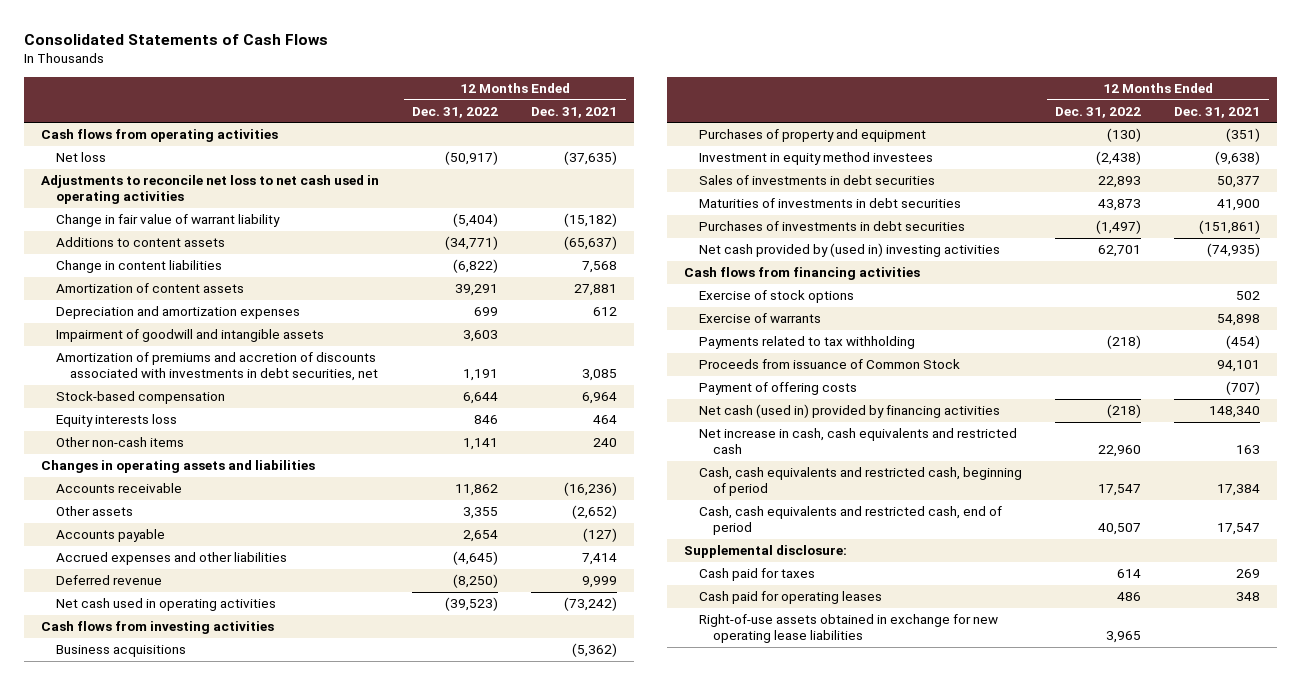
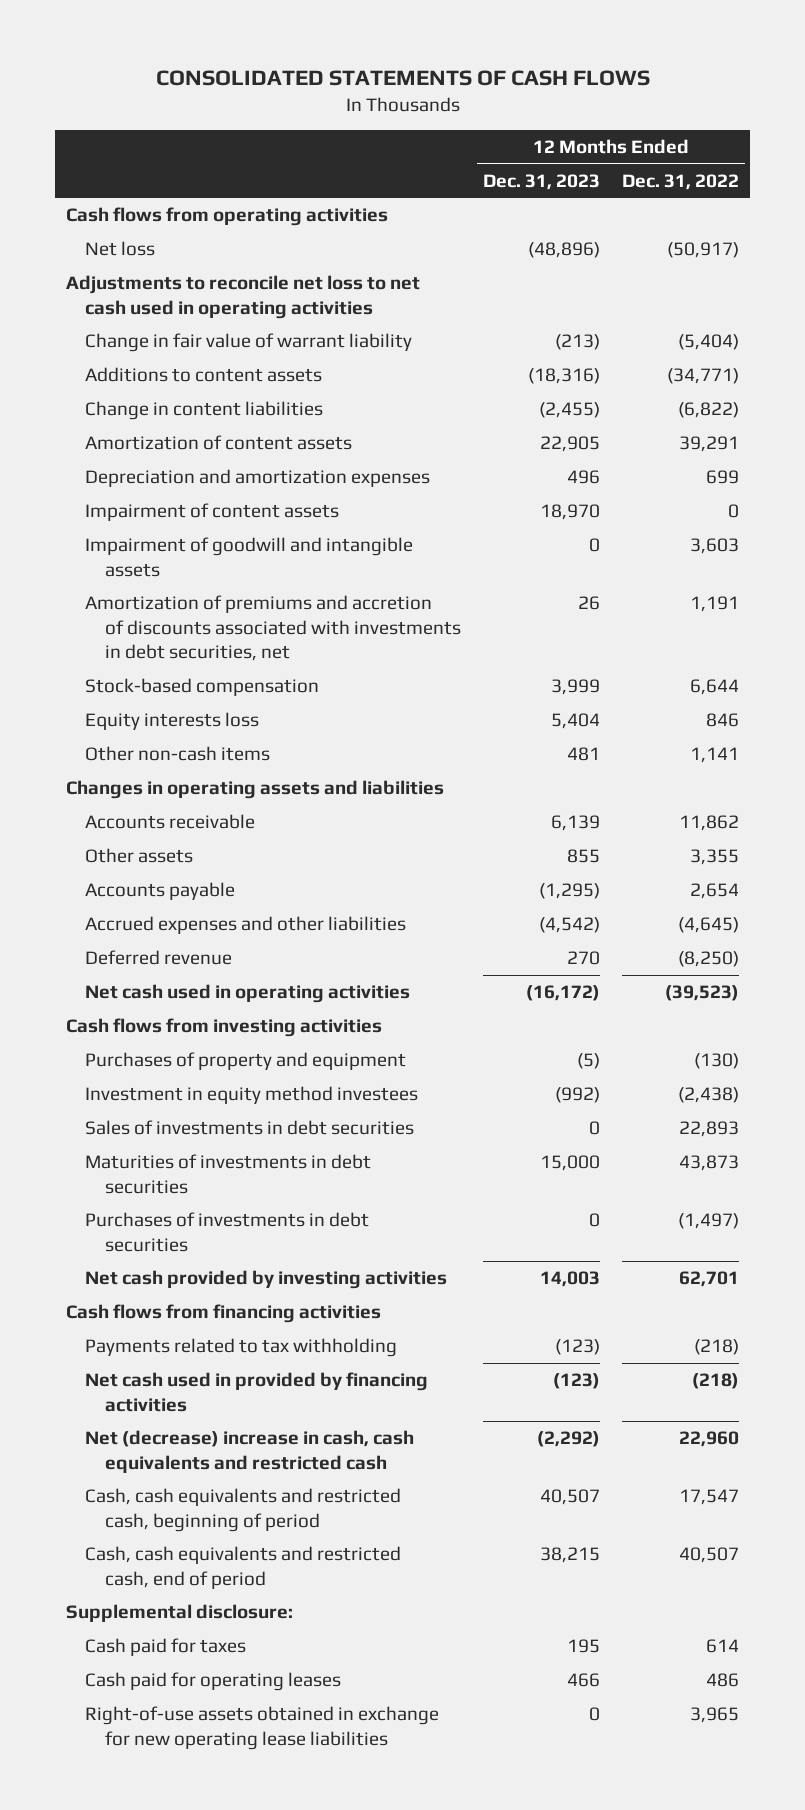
- Consolidated Statements of Cash Flows
+ CONSOLIDATED STATEMENTS OF CASH FLOWS
- | 12 Months Ended Dec. 31, 2022 | 12 Months Ended Dec. 31, 2021
+ | 12 Months Ended Dec. 31, 2023 | 12 Months Ended Dec. 31, 2022
+ Impairment of content assets | 18,970 | 0
- Business acquisitions | | (5,362)
- Net cash provided by (used in) investing activities | 62,701 | (74,935)
+ Net cash provided by investing activities | 14,003 | 62,701
- Exercise of stock options | | 502
- Exercise of warrants | | 54,898
- Proceeds from issuance of Common Stock | | 94,101
- Payment of offering costs | | (707)
- Net cash (used in) provided by financing activities | (218) | 148,340
- Net increase in cash, cash equivalents and restricted cash | 22,960 | 163
+ Net cash used in provided by financing activities | (123) | (218)
+ Net (decrease) increase in cash, cash equivalents and restricted cash | (2,292) | 22,960

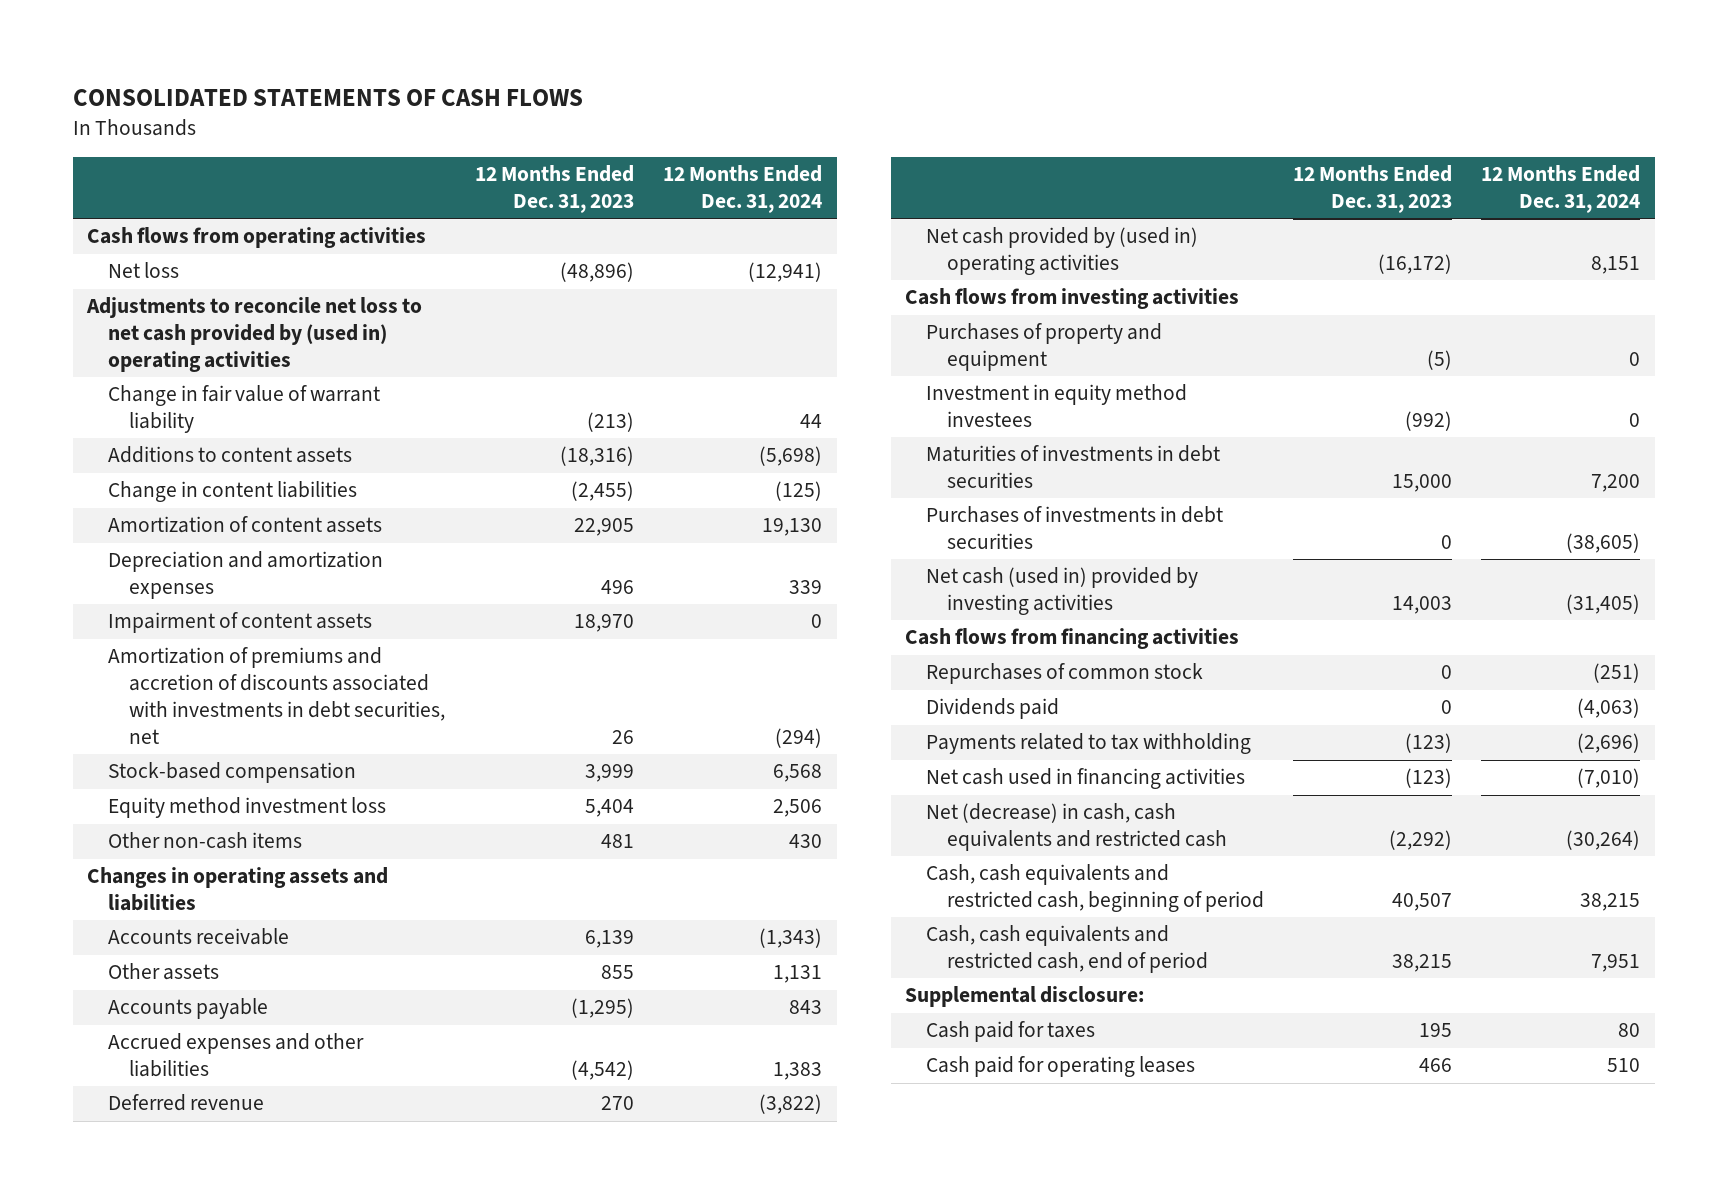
- | 12 Months Ended Dec. 31, 2023 | 12 Months Ended Dec. 31, 2022
+ | 12 Months Ended Dec. 31, 2023 | 12 Months Ended Dec. 31, 2024
- Adjustments to reconcile net loss to net cash used in operating activities
+ Adjustments to reconcile net loss to net cash provided by (used in) operating activities
- Impairment of goodwill and intangible assets | 0 | 3,603
- Equity interests loss | 5,404 | 846
+ Equity method investment loss | 5,404 | 2,506
- Net cash used in operating activities | (16,172) | (39,523)
+ Net cash provided by (used in) operating activities | (16,172) | 8,151
- Sales of investments in debt securities | 0 | 22,893
- Net cash provided by investing activities | 14,003 | 62,701
+ Net cash (used in) provided by investing activities | 14,003 | (31,405)
+ Repurchases of common stock | 0 | (251)
+ Dividends paid | 0 | (4,063)
- Net cash used in provided by financing activities | (123) | (218)
- Net (decrease) increase in cash, cash equivalents and restricted cash | (2,292) | 22,960
+ Net cash used in financing activities | (123) | (7,010)
+ Net (decrease) in cash, cash equivalents and restricted cash | (2,292) | (30,264)
- Right-of-use assets obtained in exchange for new operating lease liabilities | 0 | 3,965

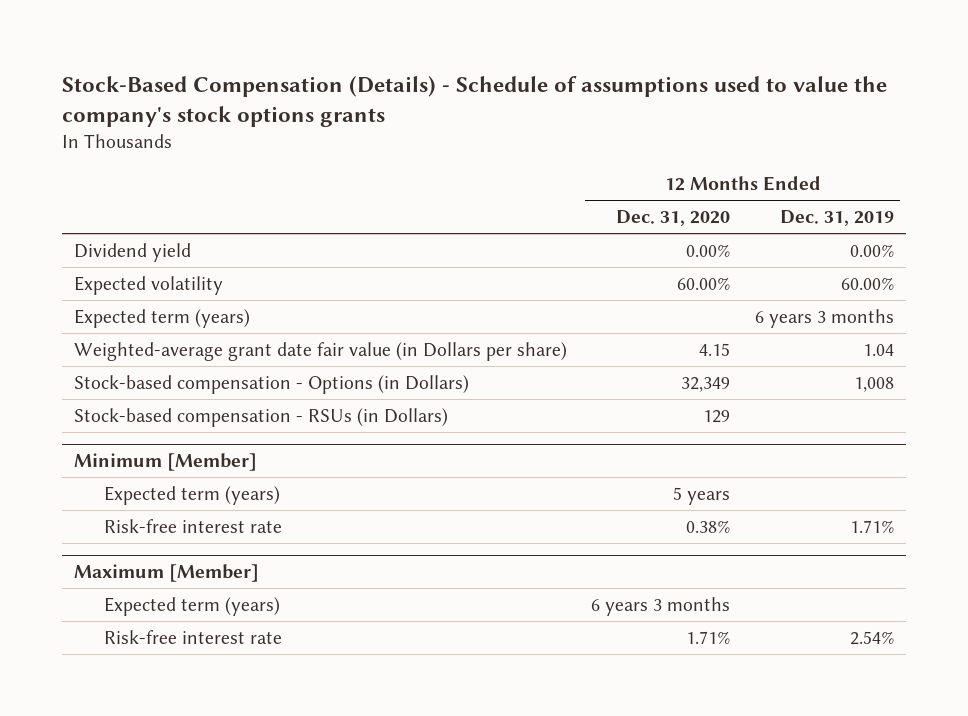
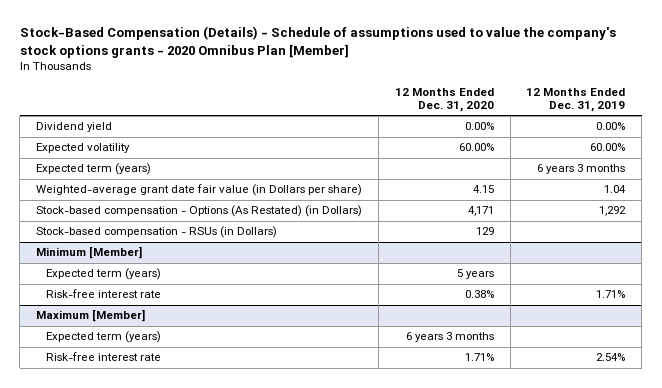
- Stock-Based Compensation (Details) - Schedule of assumptions used to value the company's stock options grants
+ Stock-Based Compensation (Details) - Schedule of assumptions used to value the company's stock options grants - 2020 Omnibus Plan [Member]
- Stock-based compensation - Options (in Dollars) | 32,349 | 1,008
+ Stock-based compensation - Options (As Restated) (in Dollars) | 4,171 | 1,292

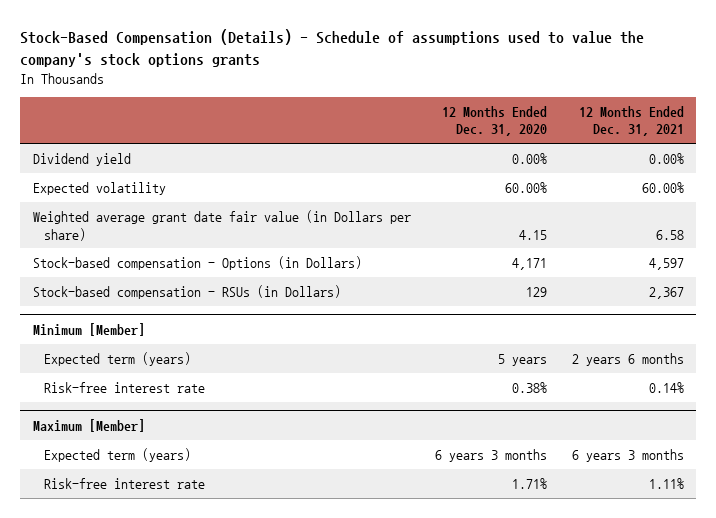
- Stock-Based Compensation (Details) - Schedule of assumptions used to value the company's stock options grants - 2020 Omnibus Plan [Member]
+ Stock-Based Compensation (Details) - Schedule of assumptions used to value the company's stock options grants
- | 12 Months Ended Dec. 31, 2020 | 12 Months Ended Dec. 31, 2019
+ | 12 Months Ended Dec. 31, 2020 | 12 Months Ended Dec. 31, 2021
- Expected term (years) | | 6 years 3 months
- Weighted-average grant date fair value (in Dollars per share) | 4.15 | 1.04
- Stock-based compensation - Options (As Restated) (in Dollars) | 4,171 | 1,292
+ Weighted average grant date fair value (in Dollars per share) | 4.15 | 6.58
+ Stock-based compensation - Options (in Dollars) | 4,171 | 4,597

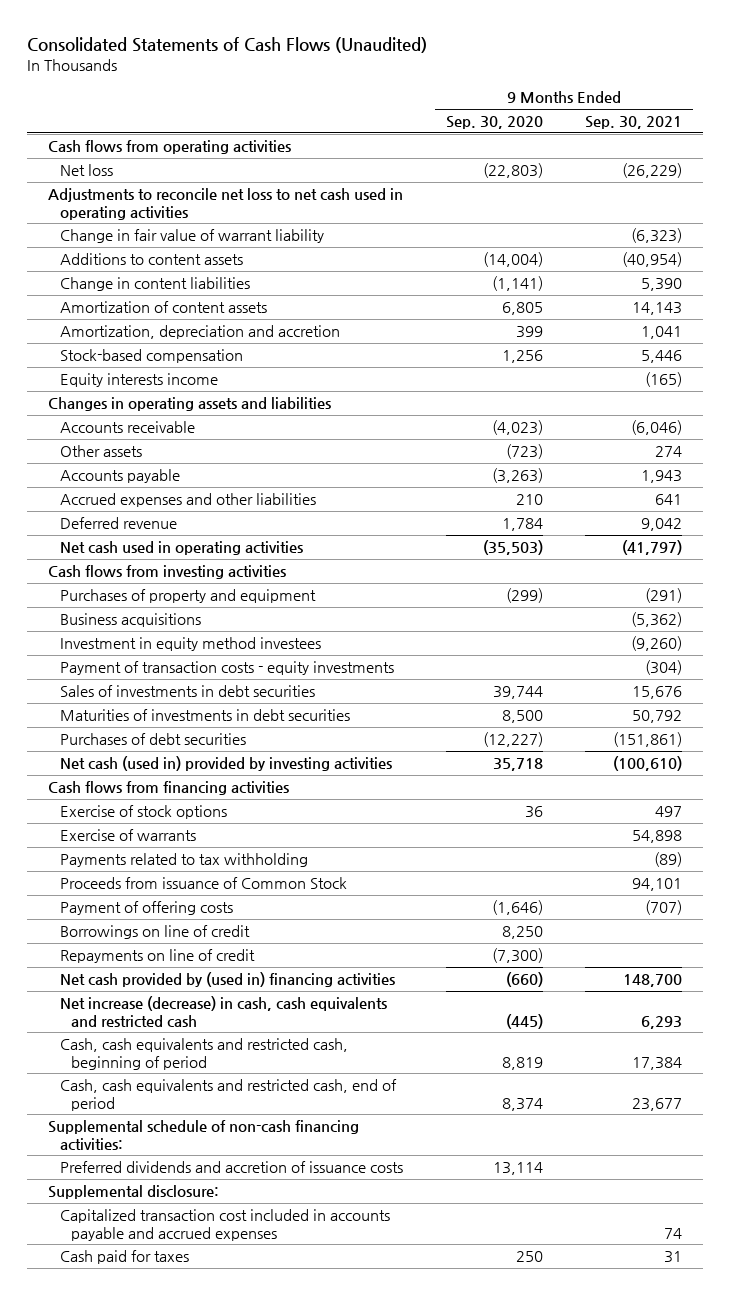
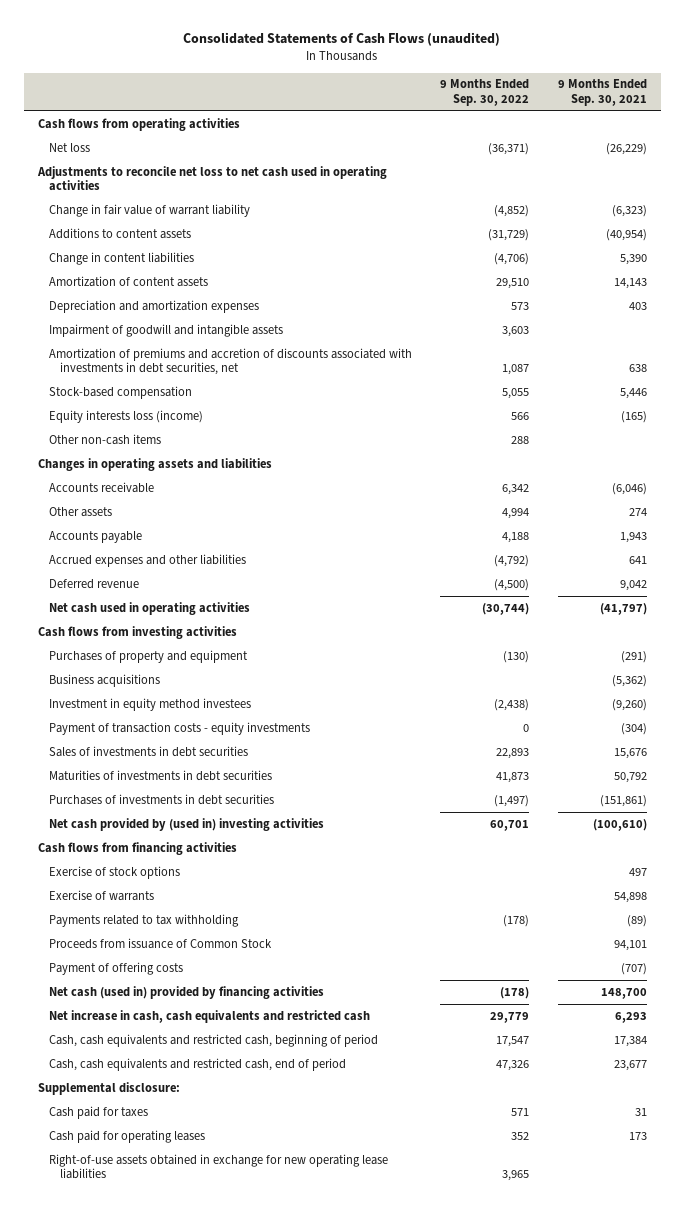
- Consolidated Statements of Cash Flows (Unaudited)
+ Consolidated Statements of Cash Flows (unaudited)
- | 9 Months Ended Sep. 30, 2020 | 9 Months Ended Sep. 30, 2021
+ | 9 Months Ended Sep. 30, 2022 | 9 Months Ended Sep. 30, 2021
- Amortization, depreciation and accretion | 399 | 1,041
+ Depreciation and amortization expenses | 573 | 403
+ Impairment of goodwill and intangible assets | 3,603 |
+ Amortization of premiums and accretion of discounts associated with investments in debt securities, net | 1,087 | 638
- Equity interests income | | (165)
+ Equity interests loss (income) | 566 | (165)
+ Other non-cash items | 288 |
- Purchases of debt securities | (12,227) | (151,861)
- Net cash (used in) provided by investing activities | 35,718 | (100,610)
+ Purchases of investments in debt securities | (1,497) | (151,861)
+ Net cash provided by (used in) investing activities | 60,701 | (100,610)
- Borrowings on line of credit | 8,250 |
- Repayments on line of credit | (7,300) |
- Net cash provided by (used in) financing activities | (660) | 148,700
- Net increase (decrease) in cash, cash equivalents and restricted cash | (445) | 6,293
+ Net cash (used in) provided by financing activities | (178) | 148,700
+ Net increase in cash, cash equivalents and restricted cash | 29,779 | 6,293
- Supplemental schedule of non-cash financing activities:
- Preferred dividends and accretion of issuance costs | 13,114 |
- Capitalized transaction cost included in accounts payable and accrued expenses | | 74
+ Cash paid for operating leases | 352 | 173
+ Right-of-use assets obtained in exchange for new operating lease liabilities | 3,965 |

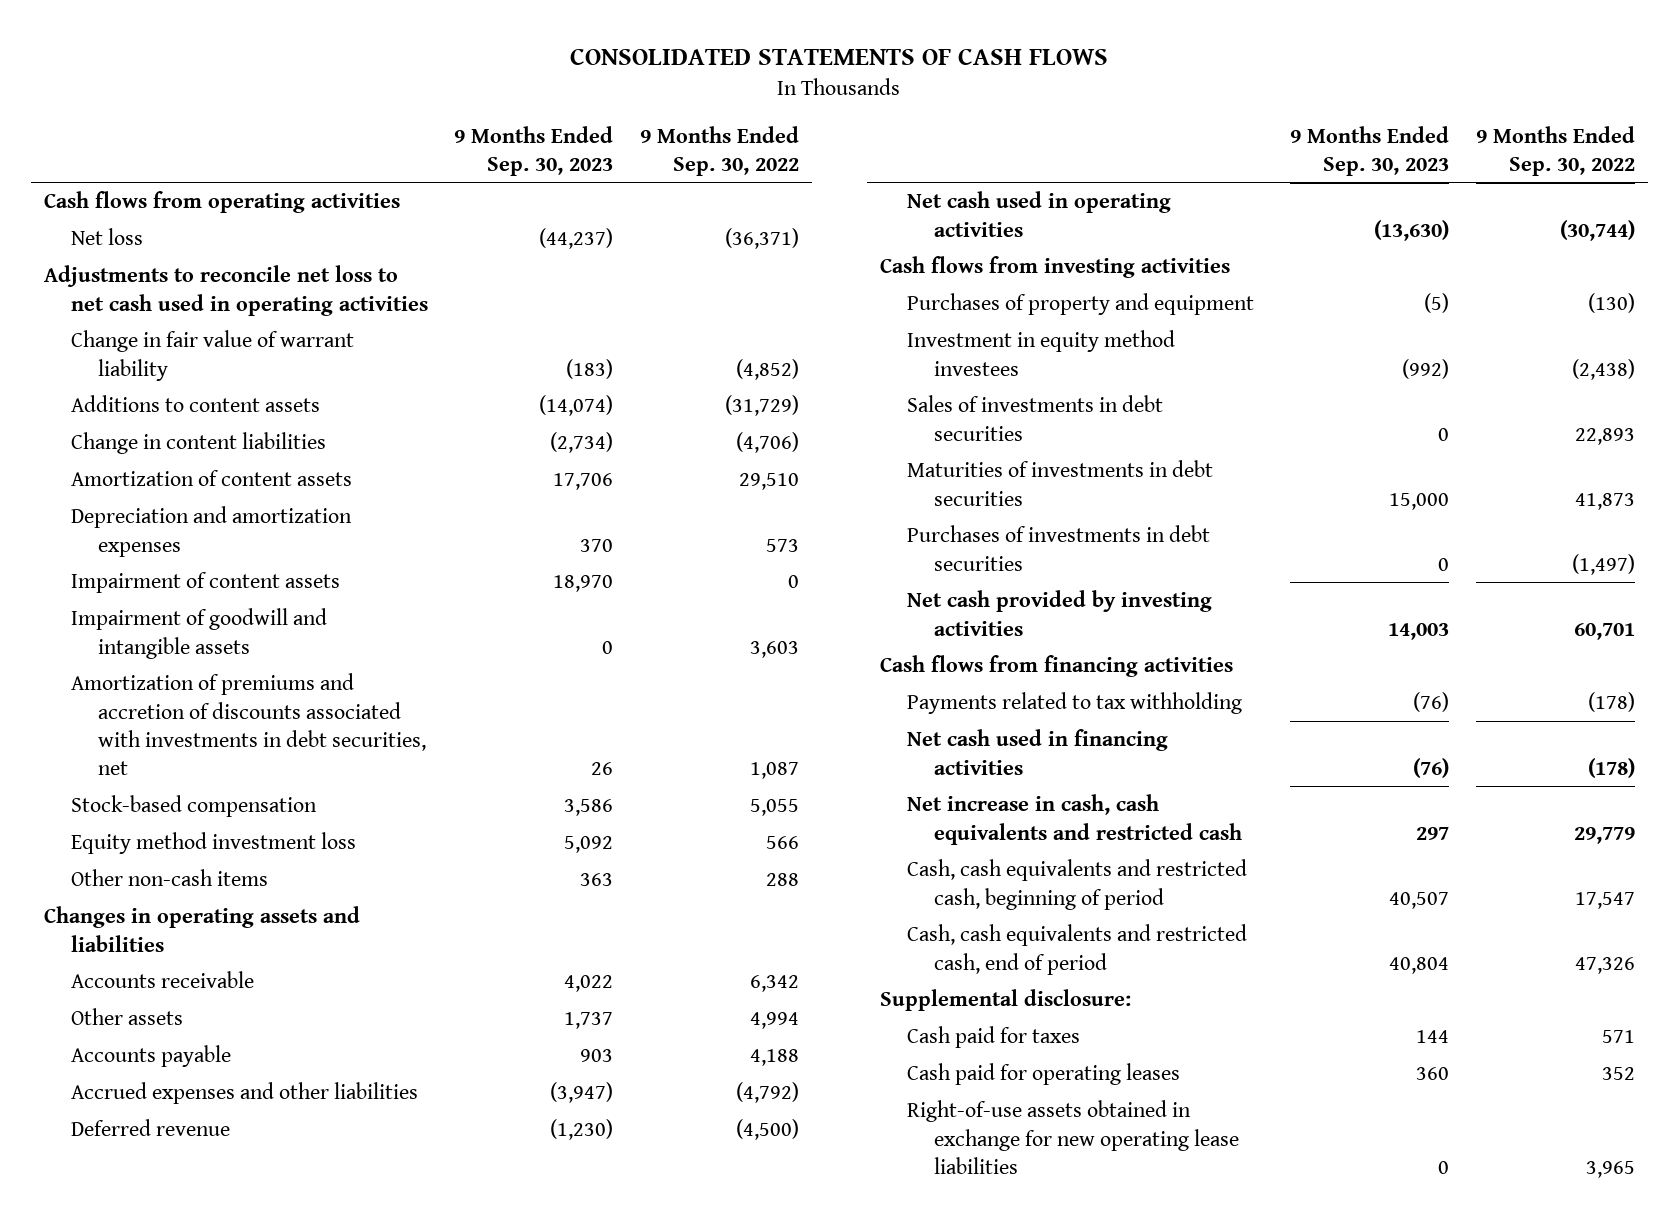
- Consolidated Statements of Cash Flows (unaudited)
+ CONSOLIDATED STATEMENTS OF CASH FLOWS
- | 9 Months Ended Sep. 30, 2022 | 9 Months Ended Sep. 30, 2021
+ | 9 Months Ended Sep. 30, 2023 | 9 Months Ended Sep. 30, 2022
+ Impairment of content assets | 18,970 | 0
- Equity interests loss (income) | 566 | (165)
+ Equity method investment loss | 5,092 | 566
- Business acquisitions | | (5,362)
- Payment of transaction costs - equity investments | 0 | (304)
- Net cash provided by (used in) investing activities | 60,701 | (100,610)
+ Net cash provided by investing activities | 14,003 | 60,701
- Exercise of stock options | | 497
- Exercise of warrants | | 54,898
- Proceeds from issuance of Common Stock | | 94,101
- Payment of offering costs | | (707)
- Net cash (used in) provided by financing activities | (178) | 148,700
+ Net cash used in financing activities | (76) | (178)

